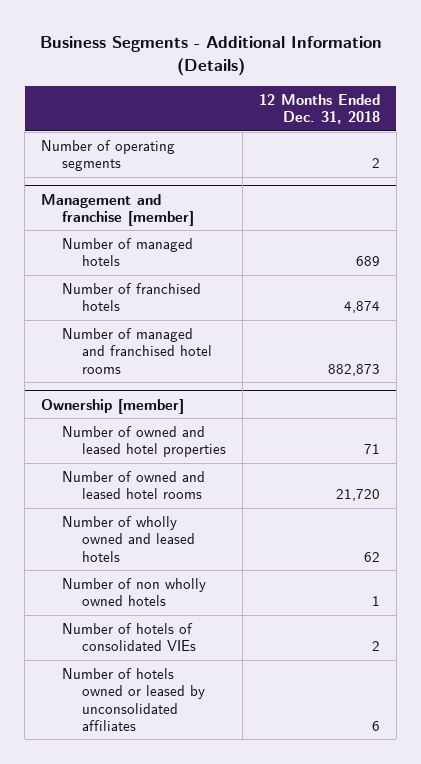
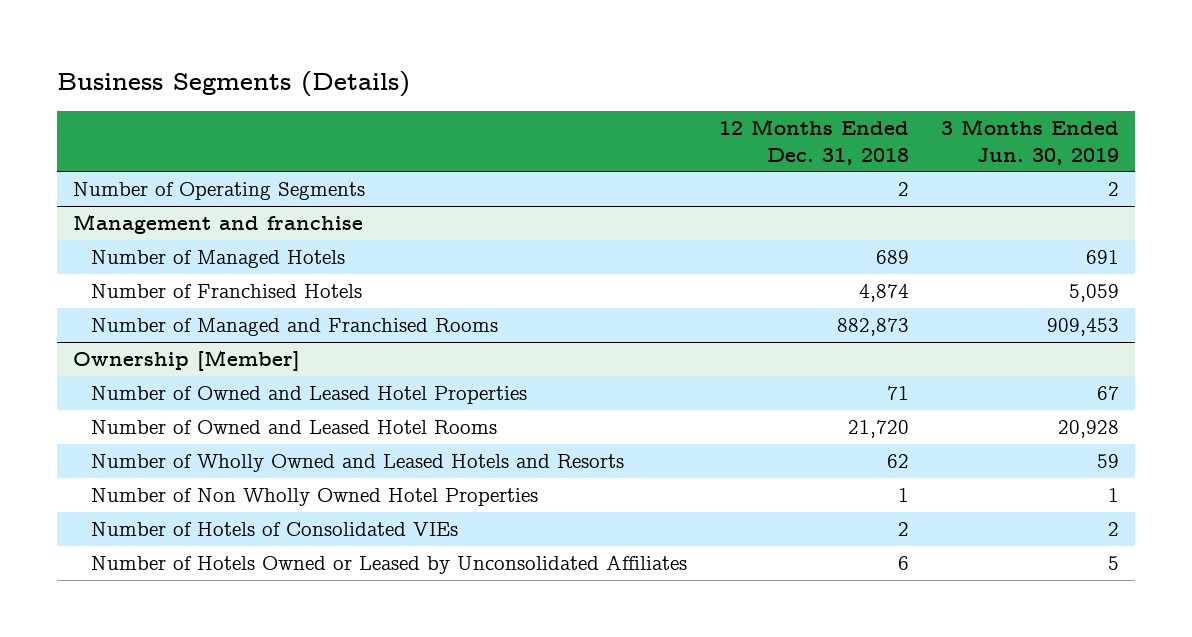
- Business Segments - Additional Information (Details)
+ Business Segments (Details)
- | 12 Months Ended Dec. 31, 2018
+ | 12 Months Ended Dec. 31, 2018 | 3 Months Ended Jun. 30, 2019
- Number of operating segments | 2
- Management and franchise [member]
- Number of managed hotels | 689
- Number of franchised hotels | 4,874
- Number of managed and franchised hotel rooms | 882,873
- Ownership [member]
- Number of owned and leased hotel properties | 71
- Number of owned and leased hotel rooms | 21,720
- Number of wholly owned and leased hotels | 62
- Number of non wholly owned hotels | 1
- Number of hotels of consolidated VIEs | 2
- Number of hotels owned or leased by unconsolidated affiliates | 6
+ Number of Operating Segments | 2 | 2
+ Management and franchise
+ Number of Managed Hotels | 689 | 691
+ Number of Franchised Hotels | 4,874 | 5,059
+ Number of Managed and Franchised Rooms | 882,873 | 909,453
+ Ownership [Member]
+ Number of Owned and Leased Hotel Properties | 71 | 67
+ Number of Owned and Leased Hotel Rooms | 21,720 | 20,928
+ Number of Wholly Owned and Leased Hotels and Resorts | 62 | 59
+ Number of Non Wholly Owned Hotel Properties | 1 | 1
+ Number of Hotels of Consolidated VIEs | 2 | 2
+ Number of Hotels Owned or Leased by Unconsolidated Affiliates | 6 | 5

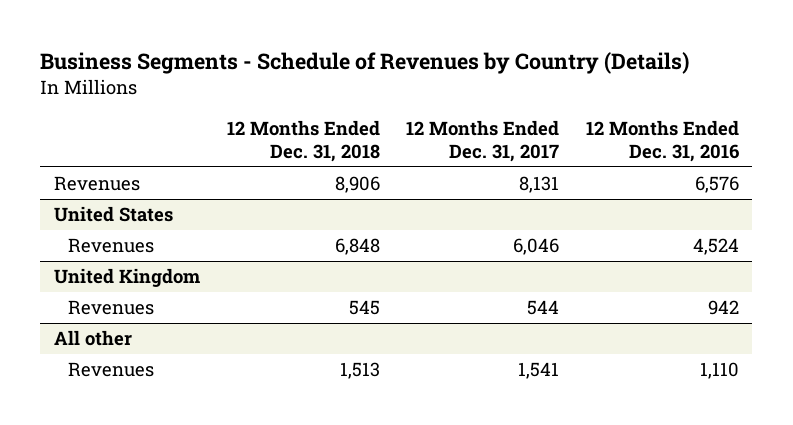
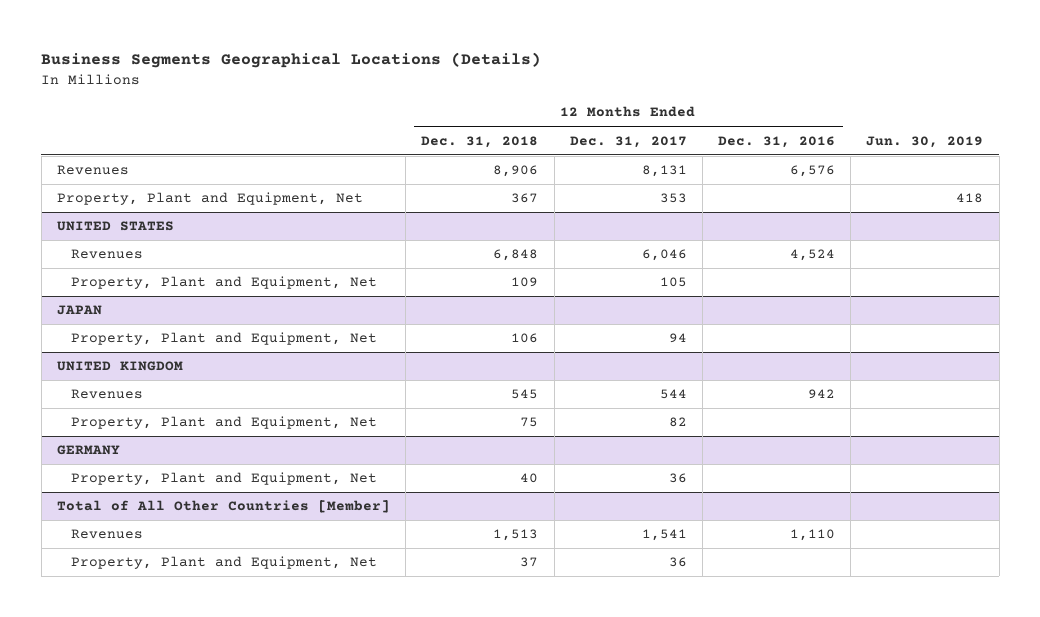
- Business Segments - Schedule of Revenues by Country (Details)
+ Business Segments Geographical Locations (Details)
- | 12 Months Ended Dec. 31, 2018 | 12 Months Ended Dec. 31, 2017 | 12 Months Ended Dec. 31, 2016
+ | 12 Months Ended Dec. 31, 2018 | 12 Months Ended Dec. 31, 2017 | 12 Months Ended Dec. 31, 2016 | Jun. 30, 2019
- United States
+ Property, Plant and Equipment, Net | 367 | 353 | | 418
+ UNITED STATES
- United Kingdom
+ Property, Plant and Equipment, Net | 109 | 105 | |
+ JAPAN
+ Property, Plant and Equipment, Net | 106 | 94 | |
+ UNITED KINGDOM
- All other
+ Property, Plant and Equipment, Net | 75 | 82 | |
+ GERMANY
+ Property, Plant and Equipment, Net | 40 | 36 | |
+ Total of All Other Countries [Member]
+ Property, Plant and Equipment, Net | 37 | 36 | |

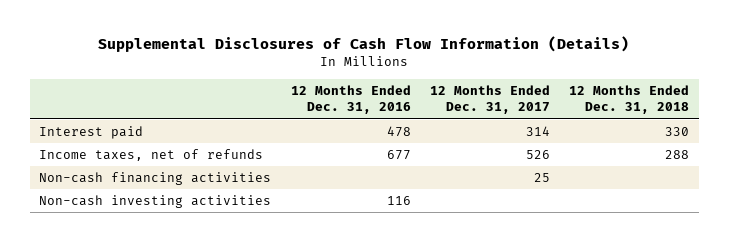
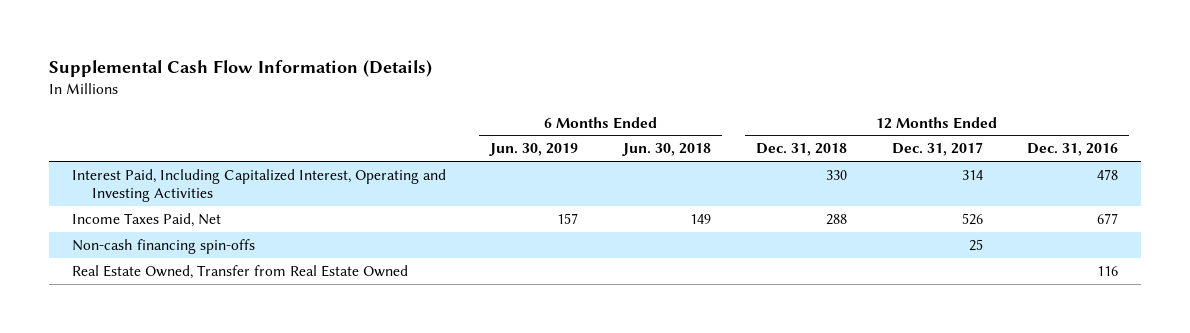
- Supplemental Disclosures of Cash Flow Information (Details)
+ Supplemental Cash Flow Information (Details)
- | 12 Months Ended Dec. 31, 2016 | 12 Months Ended Dec. 31, 2017 | 12 Months Ended Dec. 31, 2018
+ | 6 Months Ended Jun. 30, 2019 | 6 Months Ended Jun. 30, 2018 | 12 Months Ended Dec. 31, 2018 | 12 Months Ended Dec. 31, 2017 | 12 Months Ended Dec. 31, 2016
- Interest paid | 478 | 314 | 330
- Income taxes, net of refunds | 677 | 526 | 288
- Non-cash financing activities | | 25 |
- Non-cash investing activities | 116 | |
+ Interest Paid, Including Capitalized Interest, Operating and Investing Activities | | | 330 | 314 | 478
+ Income Taxes Paid, Net | 157 | 149 | 288 | 526 | 677
+ Non-cash financing spin-offs | | | | 25 |
+ Real Estate Owned, Transfer from Real Estate Owned | | | | | 116

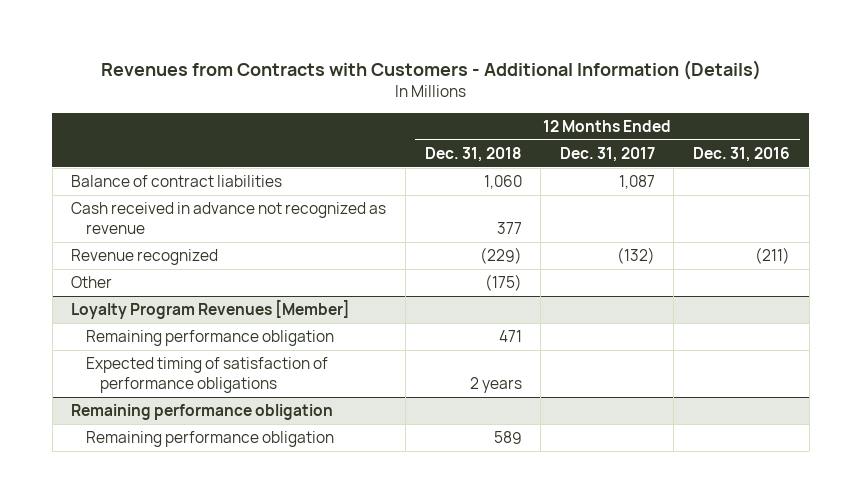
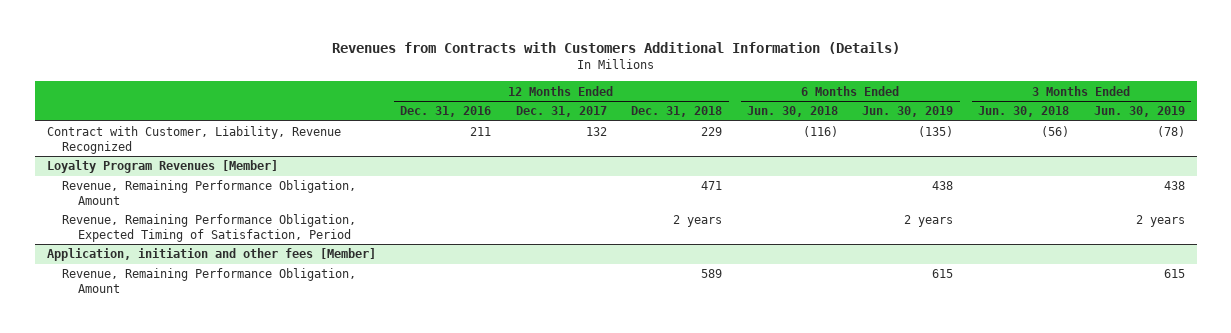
- Revenues from Contracts with Customers - Additional Information (Details)
+ Revenues from Contracts with Customers Additional Information (Details)
- | 12 Months Ended Dec. 31, 2018 | 12 Months Ended Dec. 31, 2017 | 12 Months Ended Dec. 31, 2016
+ | 12 Months Ended Dec. 31, 2016 | 12 Months Ended Dec. 31, 2017 | 12 Months Ended Dec. 31, 2018 | 6 Months Ended Jun. 30, 2018 | 6 Months Ended Jun. 30, 2019 | 3 Months Ended Jun. 30, 2018 | 3 Months Ended Jun. 30, 2019
- Balance of contract liabilities | 1,060 | 1,087 |
- Cash received in advance not recognized as revenue | 377 | |
- Revenue recognized | (229) | (132) | (211)
- Other | (175) | |
+ Contract with Customer, Liability, Revenue Recognized | 211 | 132 | 229 | (116) | (135) | (56) | (78)
@ Loyalty Program Revenues [Member]
- Remaining performance obligation | 471 | |
- Expected timing of satisfaction of performance obligations | 2 years | |
- Remaining performance obligation
- Remaining performance obligation | 589 | |
@ Loyalty Program Revenues [Member]
+ Revenue, Remaining Performance Obligation, Amount | | | 471 | | 438 | | 438
+ Revenue, Remaining Performance Obligation, Expected Timing of Satisfaction, Period | | | 2 years | | 2 years | | 2 years
+ Application, initiation and other fees [Member]
+ Revenue, Remaining Performance Obligation, Amount | | | 589 | | 615 | | 615

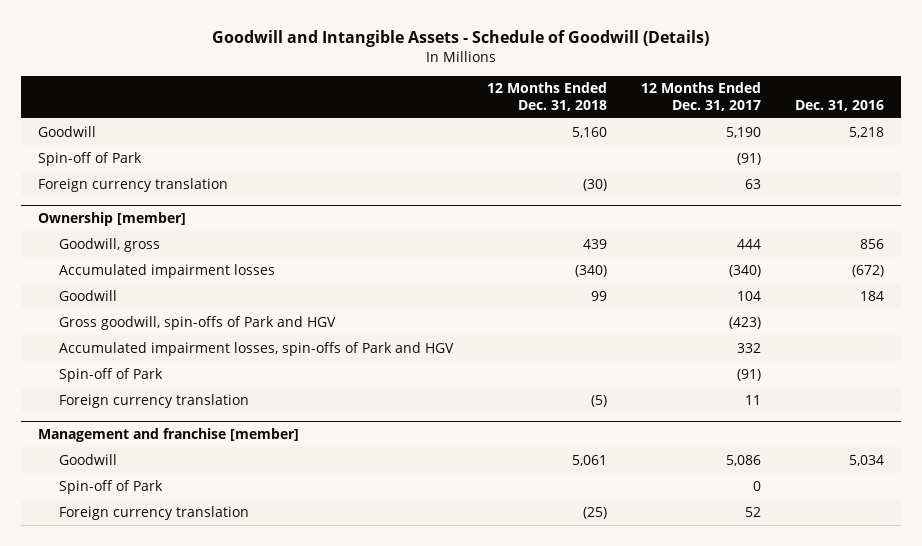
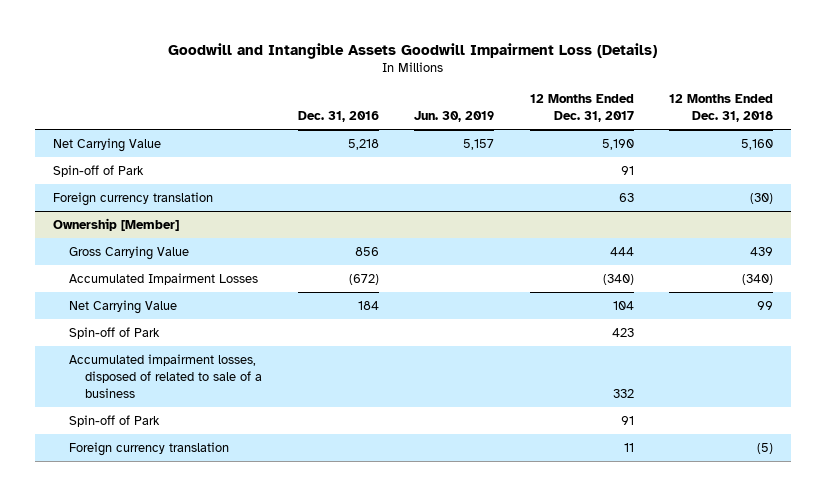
- Goodwill and Intangible Assets - Schedule of Goodwill (Details)
+ Goodwill and Intangible Assets Goodwill Impairment Loss (Details)
- | 12 Months Ended Dec. 31, 2018 | 12 Months Ended Dec. 31, 2017 | Dec. 31, 2016
+ | Dec. 31, 2016 | Jun. 30, 2019 | 12 Months Ended Dec. 31, 2017 | 12 Months Ended Dec. 31, 2018
- Goodwill | 5,160 | 5,190 | 5,218
- Spin-off of Park | | (91) |
+ Net Carrying Value | 5,218 | 5,157 | 5,190 | 5,160
+ Spin-off of Park | | | 91 |
- Ownership [member]
- Goodwill, gross | 439 | 444 | 856
- Accumulated impairment losses | (340) | (340) | (672)
- Goodwill | 99 | 104 | 184
- Gross goodwill, spin-offs of Park and HGV | | (423) |
- Accumulated impairment losses, spin-offs of Park and HGV | | 332 |
- Spin-off of Park | | (91) |
+ Ownership [Member]
+ Gross Carrying Value | 856 | | 444 | 439
+ Accumulated Impairment Losses | (672) | | (340) | (340)
+ Net Carrying Value | 184 | | 104 | 99
+ Spin-off of Park | | | 423 |
+ Accumulated impairment losses, disposed of related to sale of a business | | | 332 |
+ Spin-off of Park | | | 91 |
- Management and franchise [member]
- Goodwill | 5,061 | 5,086 | 5,034
- Spin-off of Park | | 0 |
- Foreign currency translation | (25) | 52 |

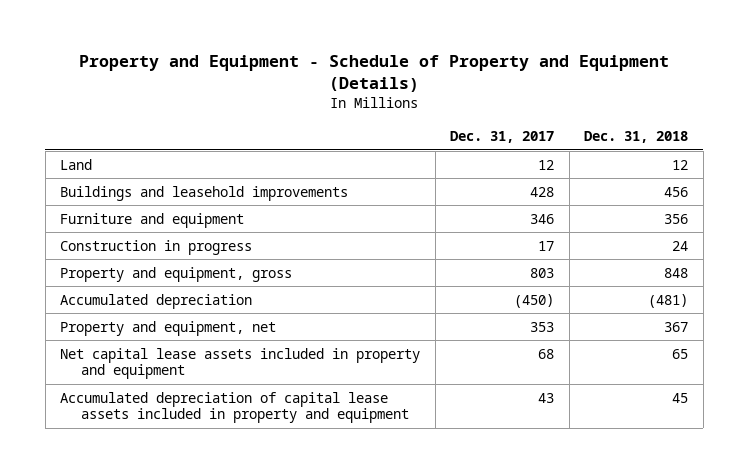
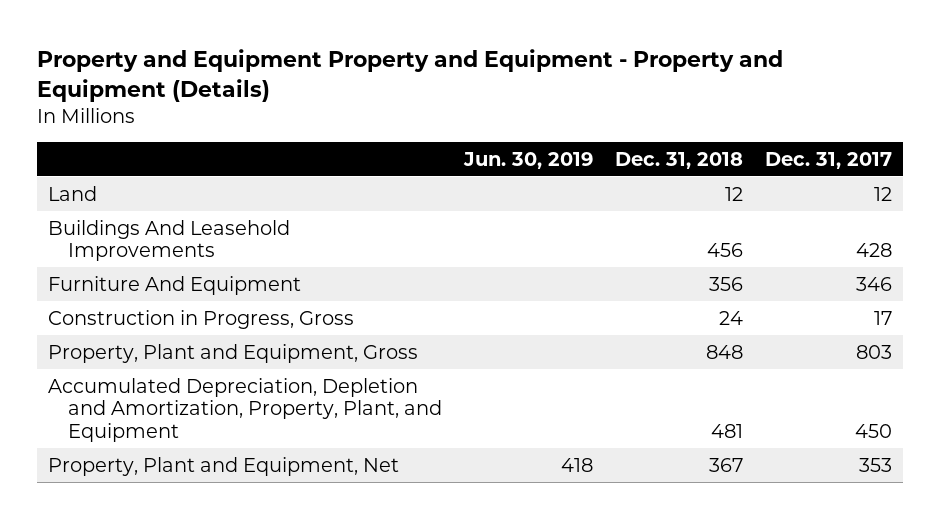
- Property and Equipment - Schedule of Property and Equipment (Details)
+ Property and Equipment Property and Equipment - Property and Equipment (Details)
- | Dec. 31, 2017 | Dec. 31, 2018
+ | Jun. 30, 2019 | Dec. 31, 2018 | Dec. 31, 2017
- Buildings and leasehold improvements | 428 | 456
- Furniture and equipment | 346 | 356
- Construction in progress | 17 | 24
- Property and equipment, gross | 803 | 848
- Accumulated depreciation | (450) | (481)
- Property and equipment, net | 353 | 367
- Net capital lease assets included in property and equipment | 68 | 65
- Accumulated depreciation of capital lease assets included in property and equipment | 43 | 45
+ Buildings And Leasehold Improvements | | 456 | 428
+ Furniture And Equipment | | 356 | 346
+ Construction in Progress, Gross | | 24 | 17
+ Property, Plant and Equipment, Gross | | 848 | 803
+ Accumulated Depreciation, Depletion and Amortization, Property, Plant, and Equipment | | 481 | 450
+ Property, Plant and Equipment, Net | 418 | 367 | 353

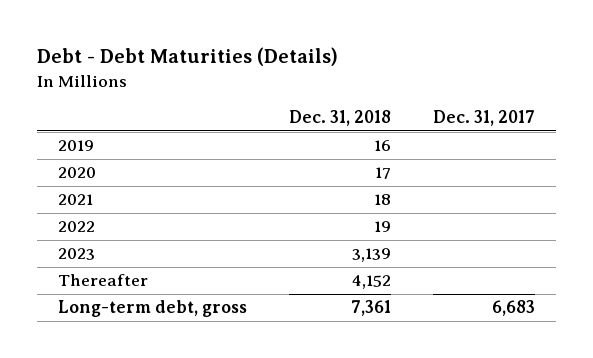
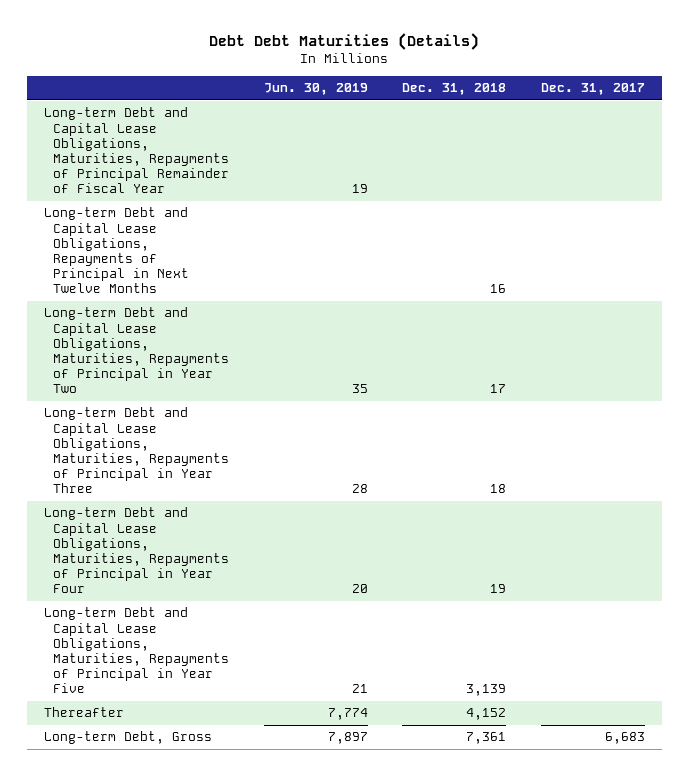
- Debt - Debt Maturities (Details)
+ Debt Debt Maturities (Details)
- | Dec. 31, 2018 | Dec. 31, 2017
+ | Jun. 30, 2019 | Dec. 31, 2018 | Dec. 31, 2017
- 2019 | 16 |
- 2020 | 17 |
- 2021 | 18 |
- 2022 | 19 |
- 2023 | 3,139 |
+ Long-term Debt and Capital Lease Obligations, Maturities, Repayments of Principal Remainder of Fiscal Year | 19 | |
+ Long-term Debt and Capital Lease Obligations, Repayments of Principal in Next Twelve Months | | 16 |
+ Long-term Debt and Capital Lease Obligations, Maturities, Repayments of Principal in Year Two | 35 | 17 |
+ Long-term Debt and Capital Lease Obligations, Maturities, Repayments of Principal in Year Three | 28 | 18 |
+ Long-term Debt and Capital Lease Obligations, Maturities, Repayments of Principal in Year Four | 20 | 19 |
+ Long-term Debt and Capital Lease Obligations, Maturities, Repayments of Principal in Year Five | 21 | 3,139 |
- Long-term debt, gross | 7,361 | 6,683
+ Long-term Debt, Gross | 7,897 | 7,361 | 6,683

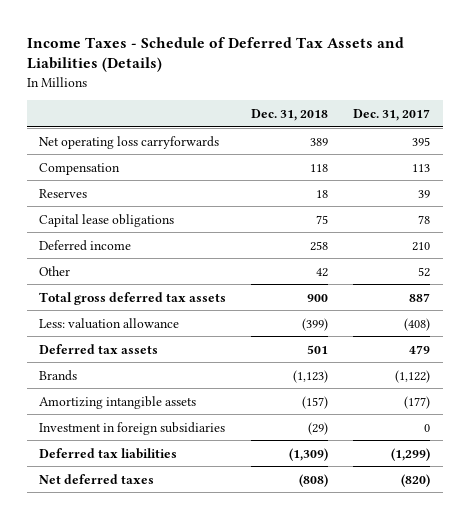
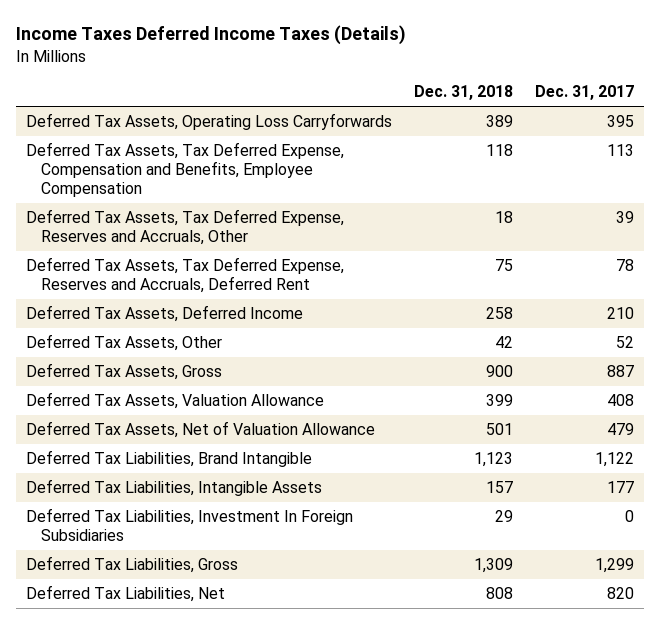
- Income Taxes - Schedule of Deferred Tax Assets and Liabilities (Details)
+ Income Taxes Deferred Income Taxes (Details)
- Net operating loss carryforwards | 389 | 395
- Compensation | 118 | 113
- Reserves | 18 | 39
- Capital lease obligations | 75 | 78
- Deferred income | 258 | 210
- Other | 42 | 52
- Total gross deferred tax assets | 900 | 887
- Less: valuation allowance | (399) | (408)
- Deferred tax assets | 501 | 479
- Brands | (1,123) | (1,122)
- Amortizing intangible assets | (157) | (177)
- Investment in foreign subsidiaries | (29) | 0
- Deferred tax liabilities | (1,309) | (1,299)
- Net deferred taxes | (808) | (820)
+ Deferred Tax Assets, Operating Loss Carryforwards | 389 | 395
+ Deferred Tax Assets, Tax Deferred Expense, Compensation and Benefits, Employee Compensation | 118 | 113
+ Deferred Tax Assets, Tax Deferred Expense, Reserves and Accruals, Other | 18 | 39
+ Deferred Tax Assets, Tax Deferred Expense, Reserves and Accruals, Deferred Rent | 75 | 78
+ Deferred Tax Assets, Deferred Income | 258 | 210
+ Deferred Tax Assets, Other | 42 | 52
+ Deferred Tax Assets, Gross | 900 | 887
+ Deferred Tax Assets, Valuation Allowance | 399 | 408
+ Deferred Tax Assets, Net of Valuation Allowance | 501 | 479
+ Deferred Tax Liabilities, Brand Intangible | 1,123 | 1,122
+ Deferred Tax Liabilities, Intangible Assets | 157 | 177
+ Deferred Tax Liabilities, Investment In Foreign Subsidiaries | 29 | 0
+ Deferred Tax Liabilities, Gross | 1,309 | 1,299
+ Deferred Tax Liabilities, Net | 808 | 820

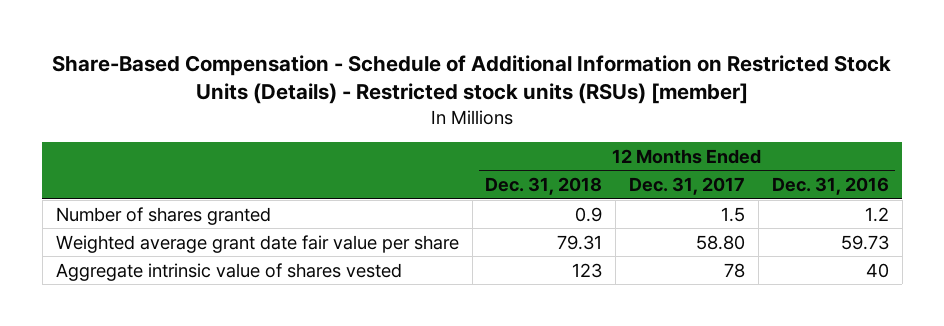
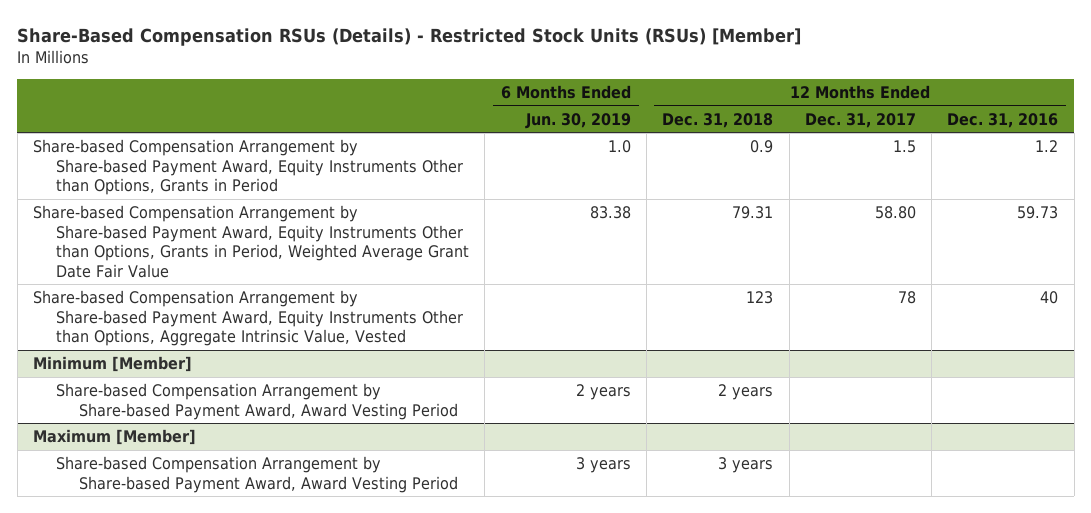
- Share-Based Compensation - Schedule of Additional Information on Restricted Stock Units (Details) - Restricted stock units (RSUs) [member]
+ Share-Based Compensation RSUs (Details) - Restricted Stock Units (RSUs) [Member]
- | 12 Months Ended Dec. 31, 2018 | 12 Months Ended Dec. 31, 2017 | 12 Months Ended Dec. 31, 2016
+ | 6 Months Ended Jun. 30, 2019 | 12 Months Ended Dec. 31, 2018 | 12 Months Ended Dec. 31, 2017 | 12 Months Ended Dec. 31, 2016
- Number of shares granted | 0.9 | 1.5 | 1.2
- Weighted average grant date fair value per share | 79.31 | 58.80 | 59.73
- Aggregate intrinsic value of shares vested | 123 | 78 | 40
+ Share-based Compensation Arrangement by Share-based Payment Award, Equity Instruments Other than Options, Grants in Period | 1.0 | 0.9 | 1.5 | 1.2
+ Share-based Compensation Arrangement by Share-based Payment Award, Equity Instruments Other than Options, Grants in Period, Weighted Average Grant Date Fair Value | 83.38 | 79.31 | 58.80 | 59.73
+ Share-based Compensation Arrangement by Share-based Payment Award, Equity Instruments Other than Options, Aggregate Intrinsic Value, Vested | | 123 | 78 | 40
+ Minimum [Member]
+ Share-based Compensation Arrangement by Share-based Payment Award, Award Vesting Period | 2 years | 2 years | |
+ Maximum [Member]
+ Share-based Compensation Arrangement by Share-based Payment Award, Award Vesting Period | 3 years | 3 years | |

